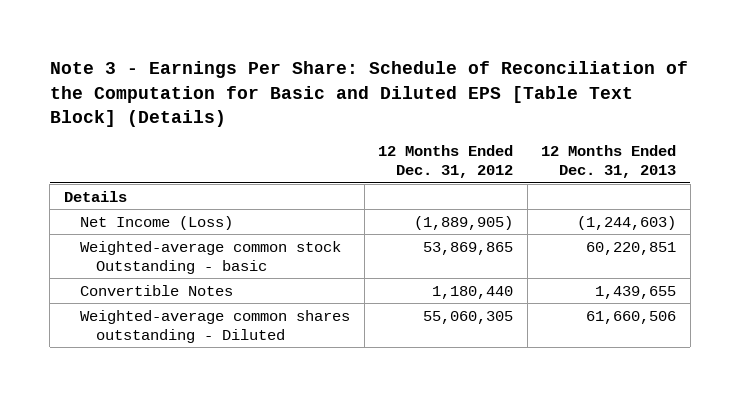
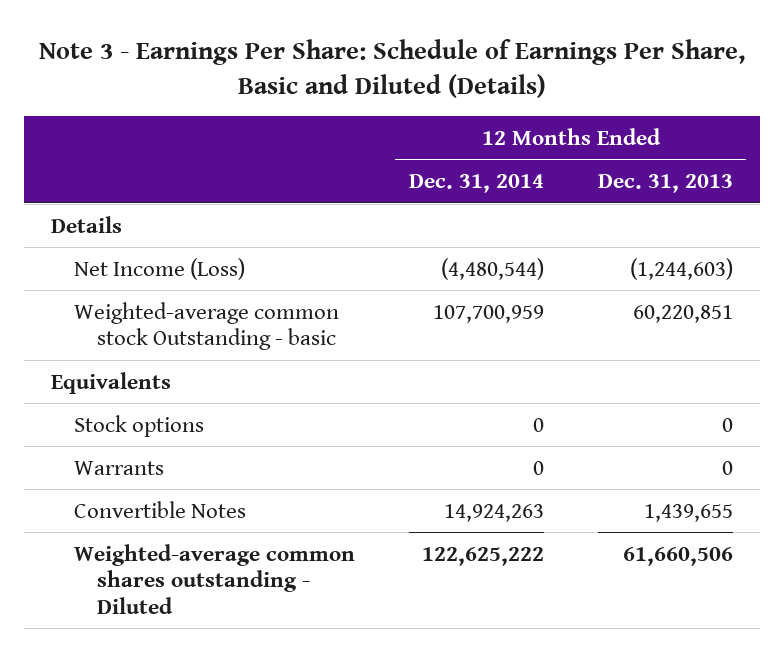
- Note 3 - Earnings Per Share: Schedule of Reconciliation of the Computation for Basic and Diluted EPS [Table Text Block] (Details)
+ Note 3 - Earnings Per Share: Schedule of Earnings Per Share, Basic and Diluted (Details)
- | 12 Months Ended Dec. 31, 2012 | 12 Months Ended Dec. 31, 2013
+ | 12 Months Ended Dec. 31, 2014 | 12 Months Ended Dec. 31, 2013
+ Equivalents
+ Stock options | 0 | 0
+ Warrants | 0 | 0

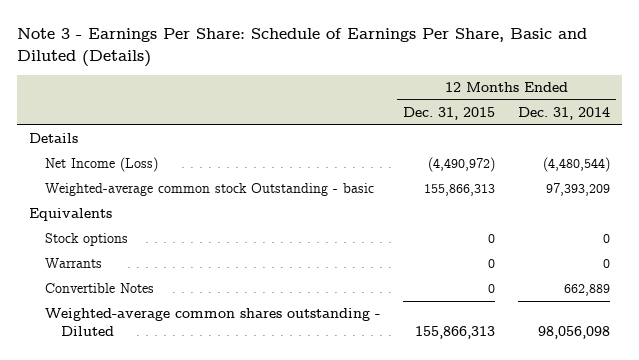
- | 12 Months Ended Dec. 31, 2014 | 12 Months Ended Dec. 31, 2013
+ | 12 Months Ended Dec. 31, 2015 | 12 Months Ended Dec. 31, 2014
- Weighted-average common stock Outstanding - basic | 107,700,959 | 60,220,851
+ Weighted-average common stock Outstanding - basic | 155,866,313 | 97,393,209
- Convertible Notes | 14,924,263 | 1,439,655
- Weighted-average common shares outstanding - Diluted | 122,625,222 | 61,660,506
+ Convertible Notes | 0 | 662,889
+ Weighted-average common shares outstanding - Diluted | 155,866,313 | 98,056,098

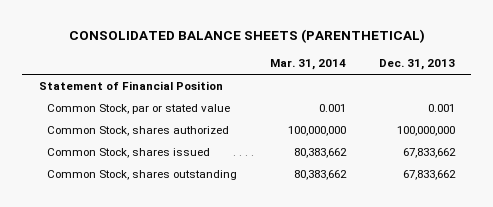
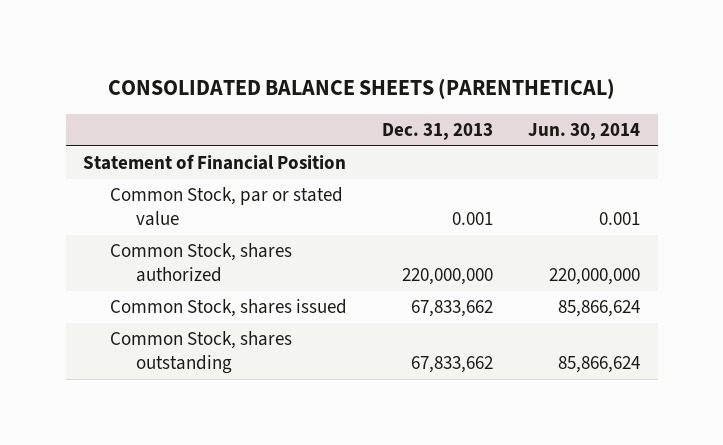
- | Mar. 31, 2014 | Dec. 31, 2013
+ | Dec. 31, 2013 | Jun. 30, 2014
- Common Stock, shares authorized | 100,000,000 | 100,000,000
+ Common Stock, shares authorized | 220,000,000 | 220,000,000

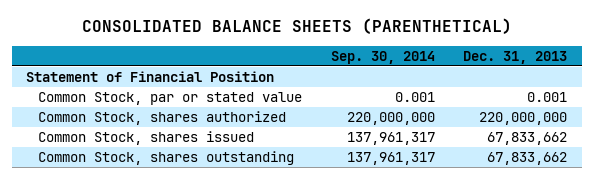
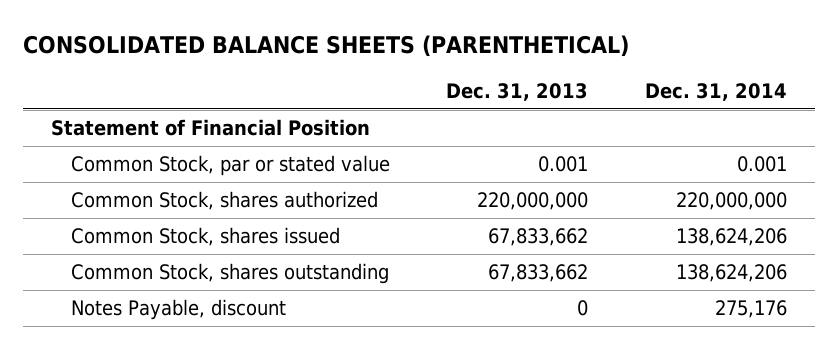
- | Sep. 30, 2014 | Dec. 31, 2013
+ | Dec. 31, 2013 | Dec. 31, 2014
+ Notes Payable, discount | 0 | 275,176

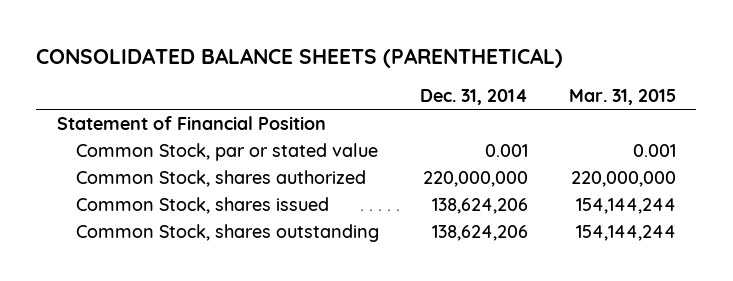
- | Dec. 31, 2013 | Dec. 31, 2014
+ | Dec. 31, 2014 | Mar. 31, 2015
- Notes Payable, discount | 0 | 275,176

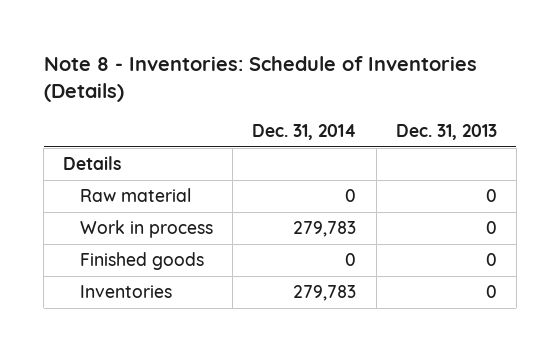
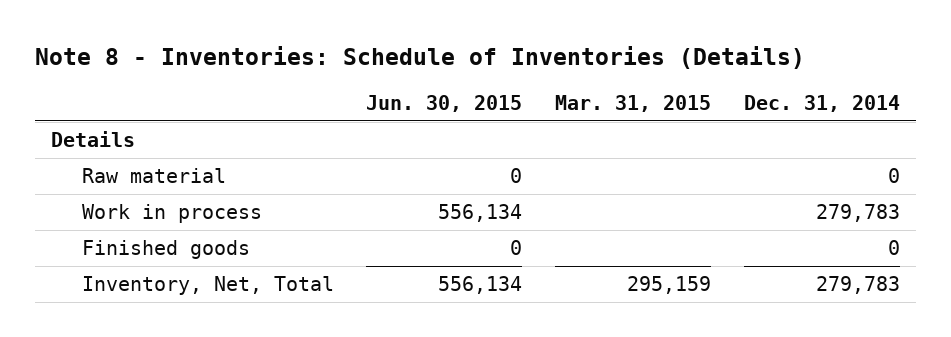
- | Dec. 31, 2014 | Dec. 31, 2013
+ | Jun. 30, 2015 | Mar. 31, 2015 | Dec. 31, 2014
- Inventories | 279,783 | 0
+ Inventory, Net, Total | 556,134 | 295,159 | 279,783

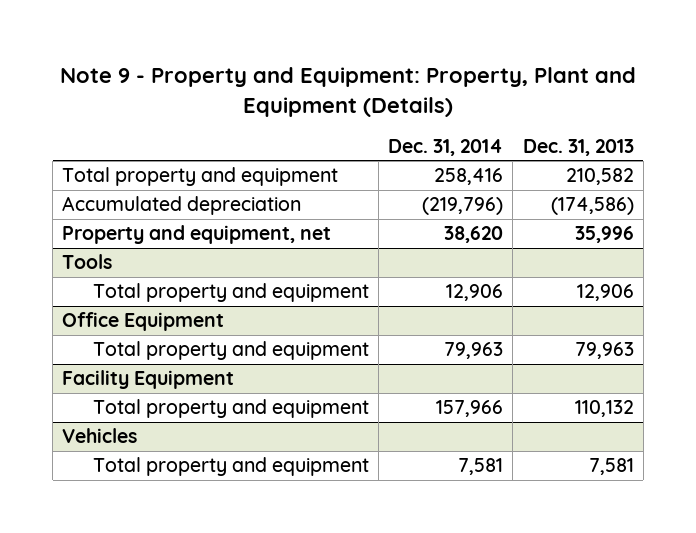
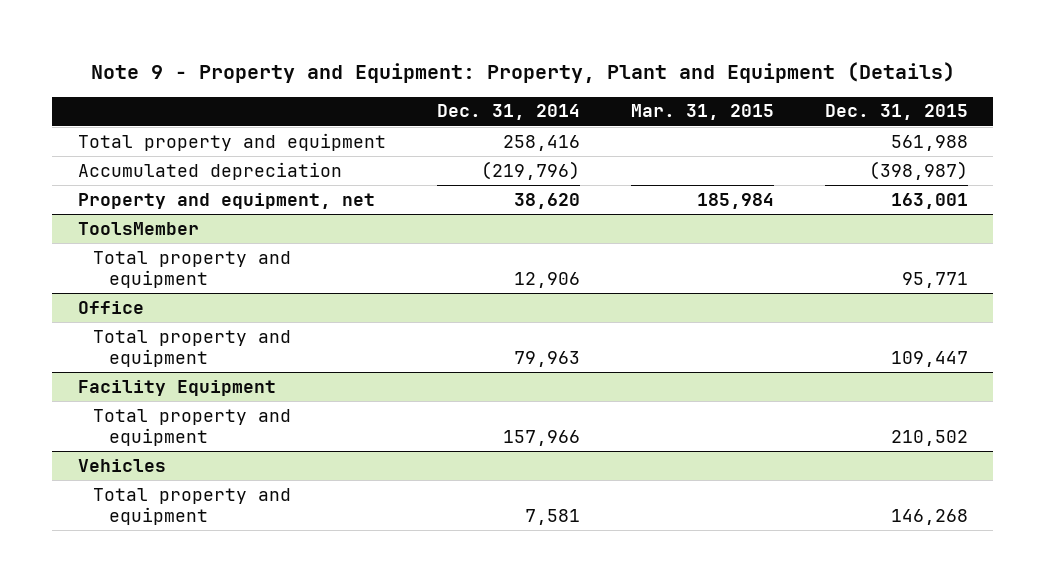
- | Dec. 31, 2014 | Dec. 31, 2013
+ | Dec. 31, 2014 | Mar. 31, 2015 | Dec. 31, 2015
- Tools
+ ToolsMember
- Office Equipment
+ Office

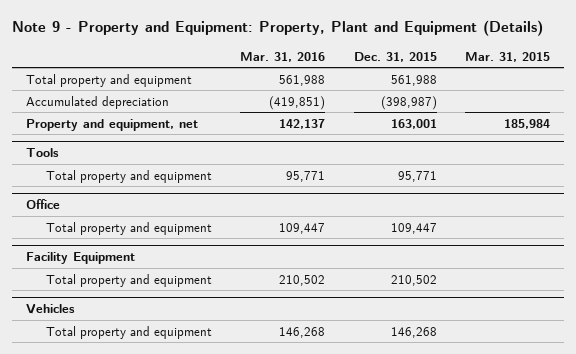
- | Dec. 31, 2014 | Mar. 31, 2015 | Dec. 31, 2015
+ | Mar. 31, 2016 | Dec. 31, 2015 | Mar. 31, 2015
- ToolsMember
+ Tools

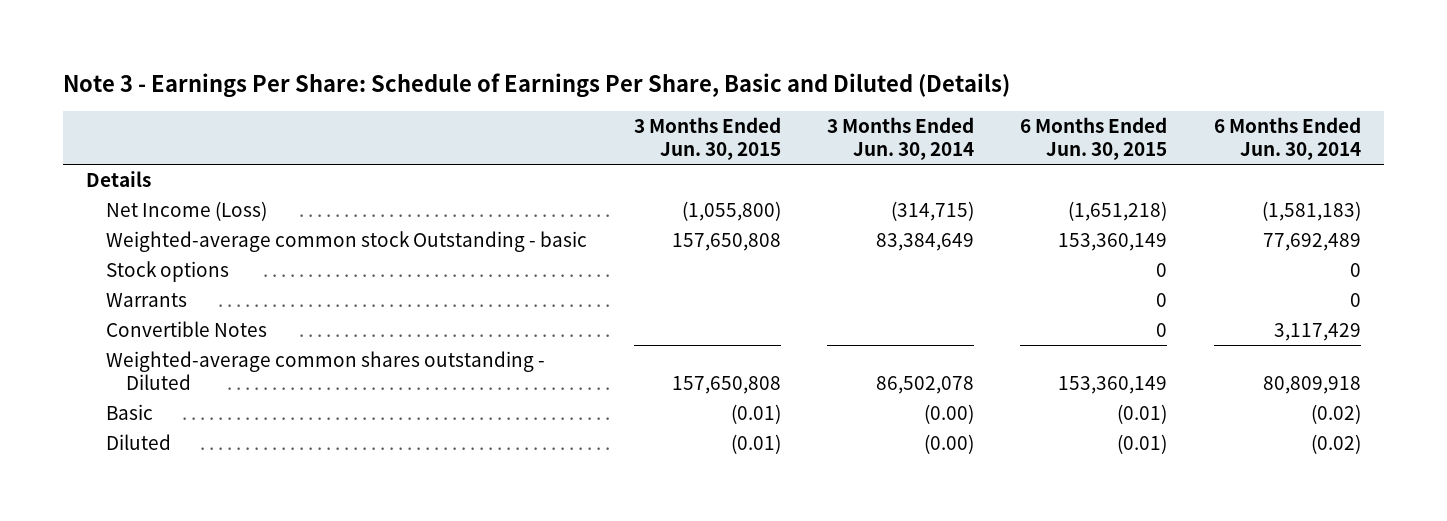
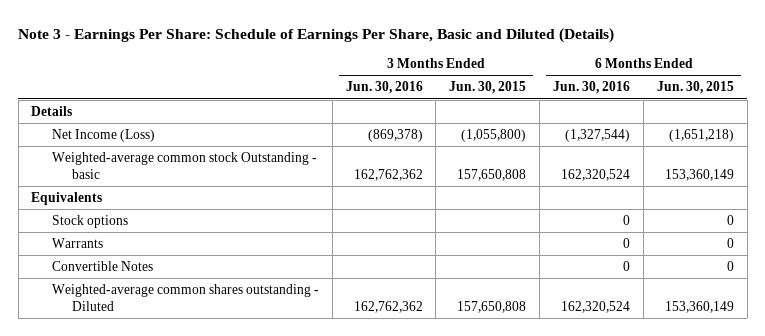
- | 3 Months Ended Jun. 30, 2015 | 3 Months Ended Jun. 30, 2014 | 6 Months Ended Jun. 30, 2015 | 6 Months Ended Jun. 30, 2014
+ | 3 Months Ended Jun. 30, 2016 | 3 Months Ended Jun. 30, 2015 | 6 Months Ended Jun. 30, 2016 | 6 Months Ended Jun. 30, 2015
+ Equivalents
- Basic | (0.01) | (0.00) | (0.01) | (0.02)
- Diluted | (0.01) | (0.00) | (0.01) | (0.02)

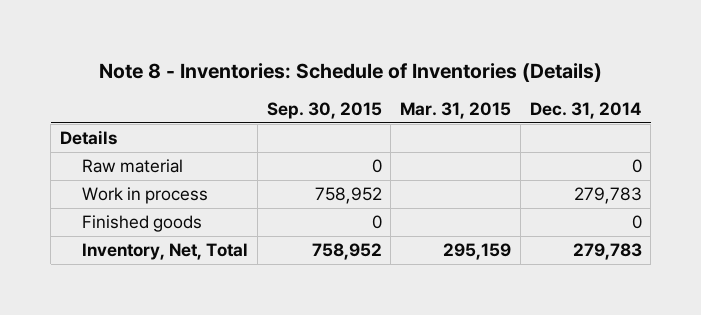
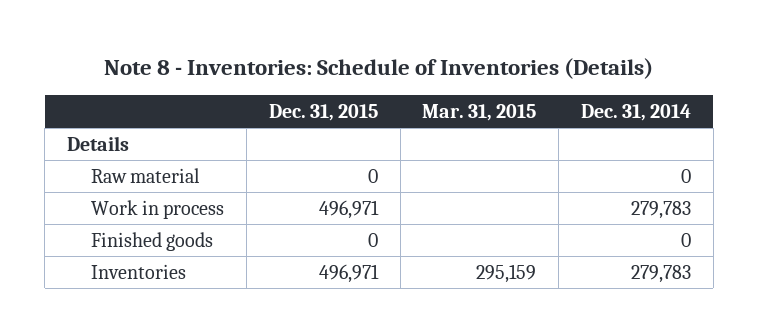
- | Sep. 30, 2015 | Mar. 31, 2015 | Dec. 31, 2014
+ | Dec. 31, 2015 | Mar. 31, 2015 | Dec. 31, 2014
- Inventory, Net, Total | 758,952 | 295,159 | 279,783
+ Inventories | 496,971 | 295,159 | 279,783

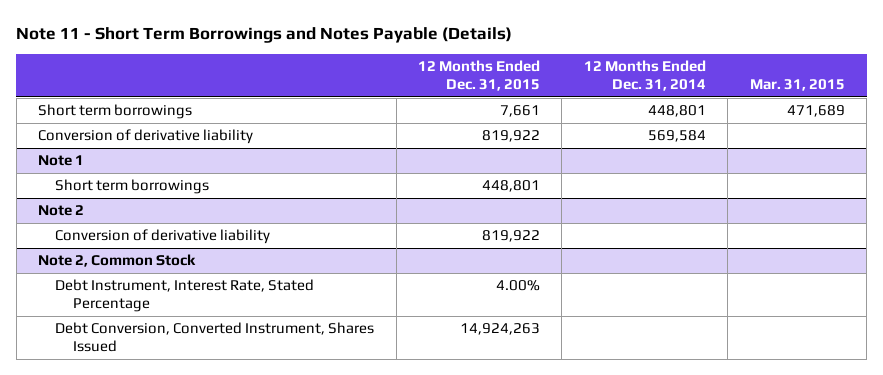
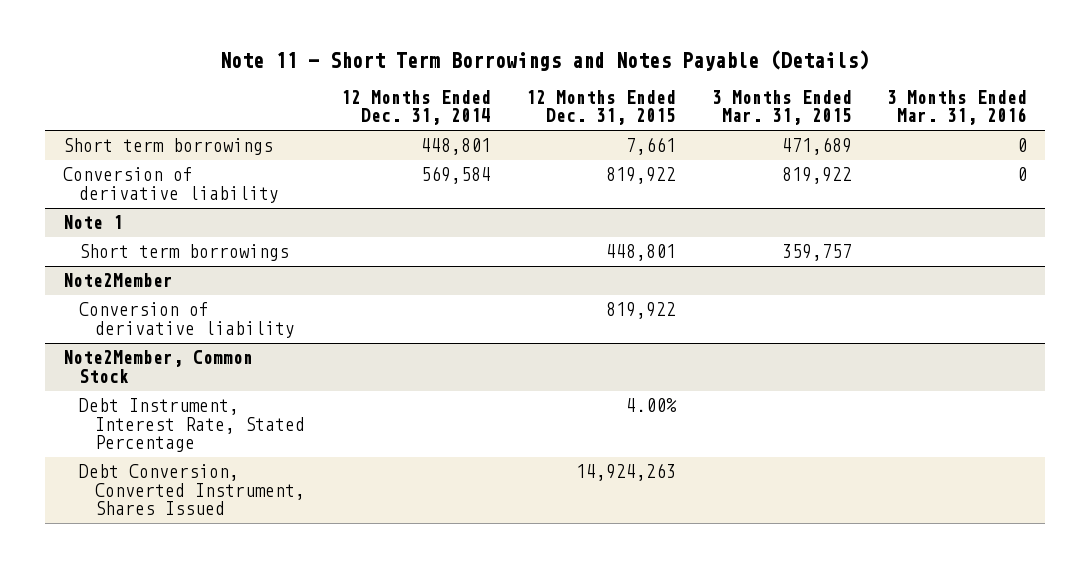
- | 12 Months Ended Dec. 31, 2015 | 12 Months Ended Dec. 31, 2014 | Mar. 31, 2015
+ | 12 Months Ended Dec. 31, 2014 | 12 Months Ended Dec. 31, 2015 | 3 Months Ended Mar. 31, 2015 | 3 Months Ended Mar. 31, 2016
- Note 2
+ Note2Member
- Note 2, Common Stock
+ Note2Member, Common Stock

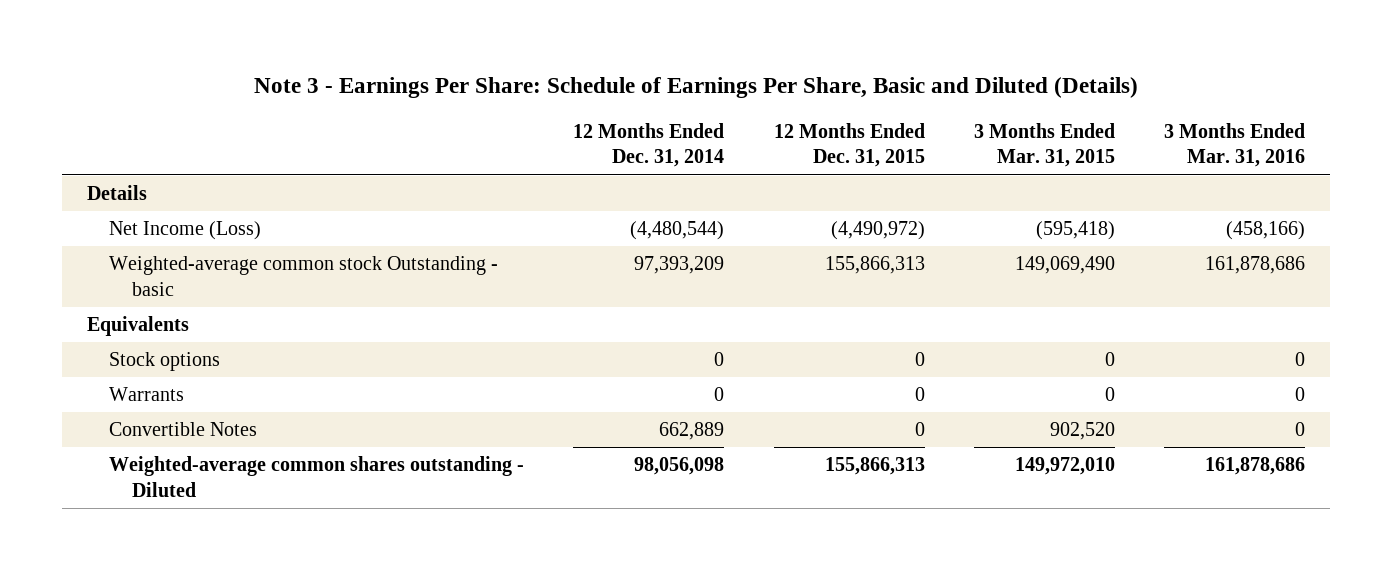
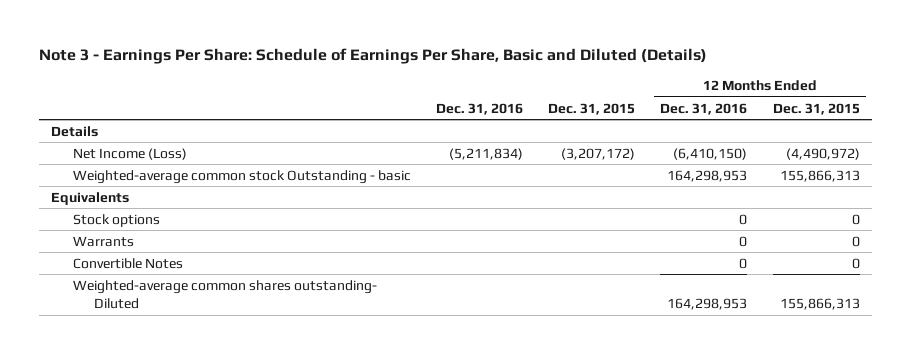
- | 12 Months Ended Dec. 31, 2014 | 12 Months Ended Dec. 31, 2015 | 3 Months Ended Mar. 31, 2015 | 3 Months Ended Mar. 31, 2016
+ | Dec. 31, 2016 | Dec. 31, 2015 | 12 Months Ended Dec. 31, 2016 | 12 Months Ended Dec. 31, 2015
- Weighted-average common shares outstanding - Diluted | 98,056,098 | 155,866,313 | 149,972,010 | 161,878,686
+ Weighted-average common shares outstanding- Diluted | | | 164,298,953 | 155,866,313

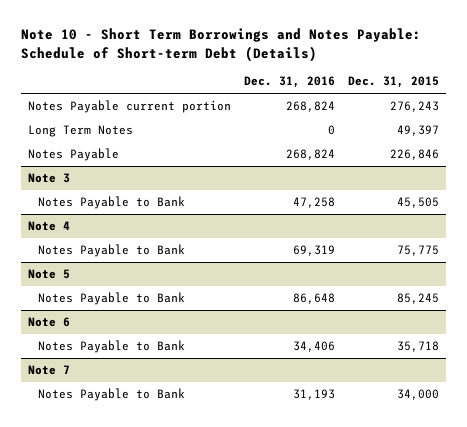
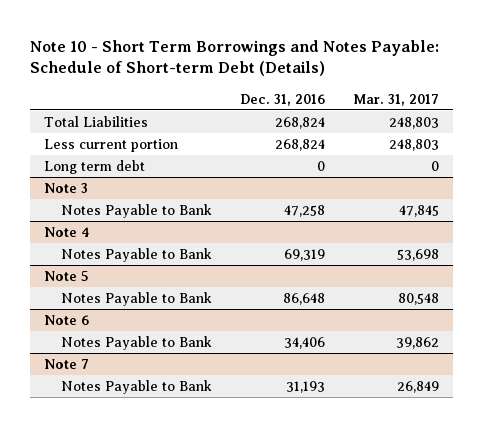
- | Dec. 31, 2016 | Dec. 31, 2015
+ | Dec. 31, 2016 | Mar. 31, 2017
- Notes Payable current portion | 268,824 | 276,243
- Long Term Notes | 0 | 49,397
- Notes Payable | 268,824 | 226,846
+ Total Liabilities | 268,824 | 248,803
+ Less current portion | 268,824 | 248,803
+ Long term debt | 0 | 0

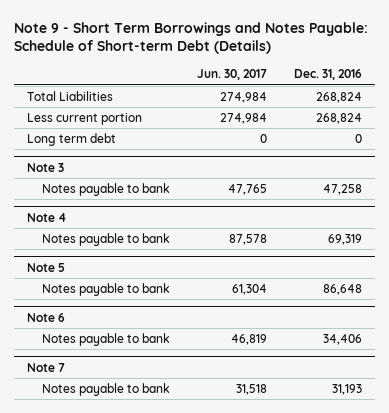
- Note 10 - Short Term Borrowings and Notes Payable: Schedule of Short-term Debt (Details)
+ Note 9 - Short Term Borrowings and Notes Payable: Schedule of Short-term Debt (Details)
- | Dec. 31, 2016 | Mar. 31, 2017
+ | Jun. 30, 2017 | Dec. 31, 2016
@ Note 3
- Notes Payable to Bank | 47,258 | 47,845
+ Notes payable to bank | 47,765 | 47,258
@ Note 4
- Notes Payable to Bank | 69,319 | 53,698
+ Notes payable to bank | 87,578 | 69,319
@ Note 5
- Notes Payable to Bank | 86,648 | 80,548
+ Notes payable to bank | 61,304 | 86,648
@ Note 6
- Notes Payable to Bank | 34,406 | 39,862
+ Notes payable to bank | 46,819 | 34,406
@ Note 7
- Notes Payable to Bank | 31,193 | 26,849
+ Notes payable to bank | 31,518 | 31,193

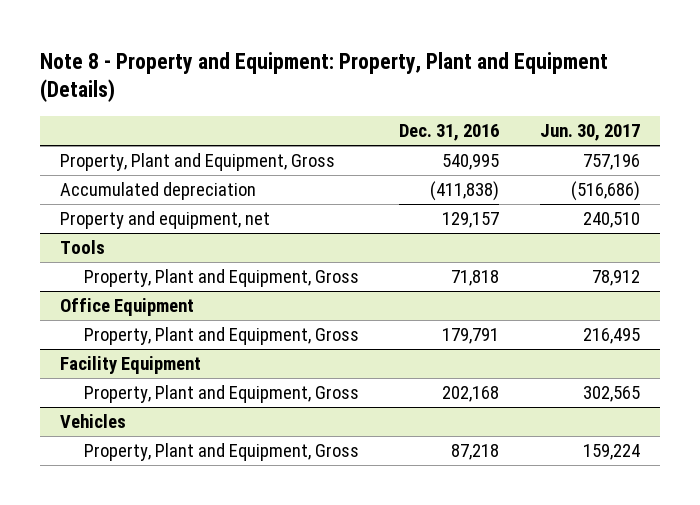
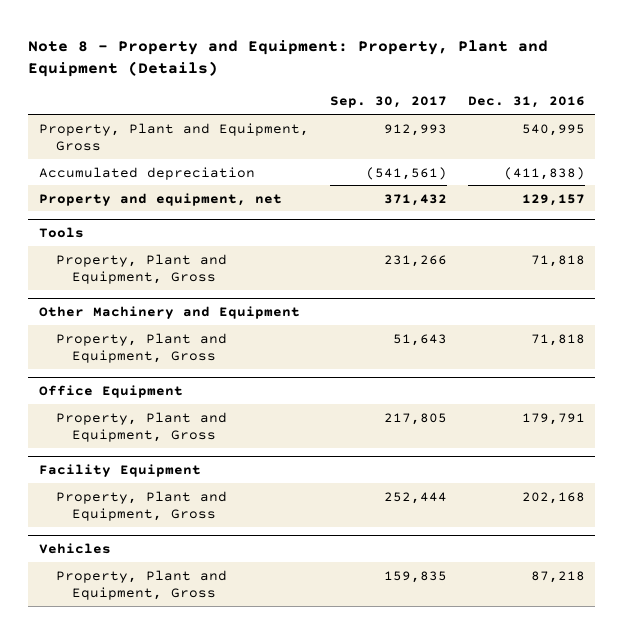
- | Dec. 31, 2016 | Jun. 30, 2017
+ | Sep. 30, 2017 | Dec. 31, 2016
+ Other Machinery and Equipment
+ Property, Plant and Equipment, Gross | 51,643 | 71,818

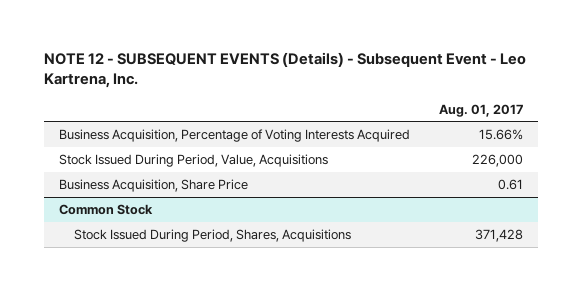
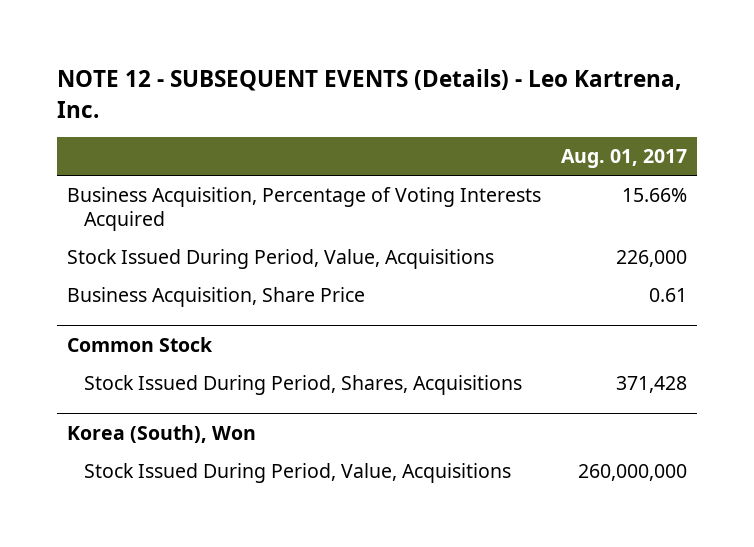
- NOTE 12 - SUBSEQUENT EVENTS (Details) - Subsequent Event - Leo Kartrena, Inc.
+ NOTE 12 - SUBSEQUENT EVENTS (Details) - Leo Kartrena, Inc.
+ Korea (South), Won
+ Stock Issued During Period, Value, Acquisitions | 260,000,000

